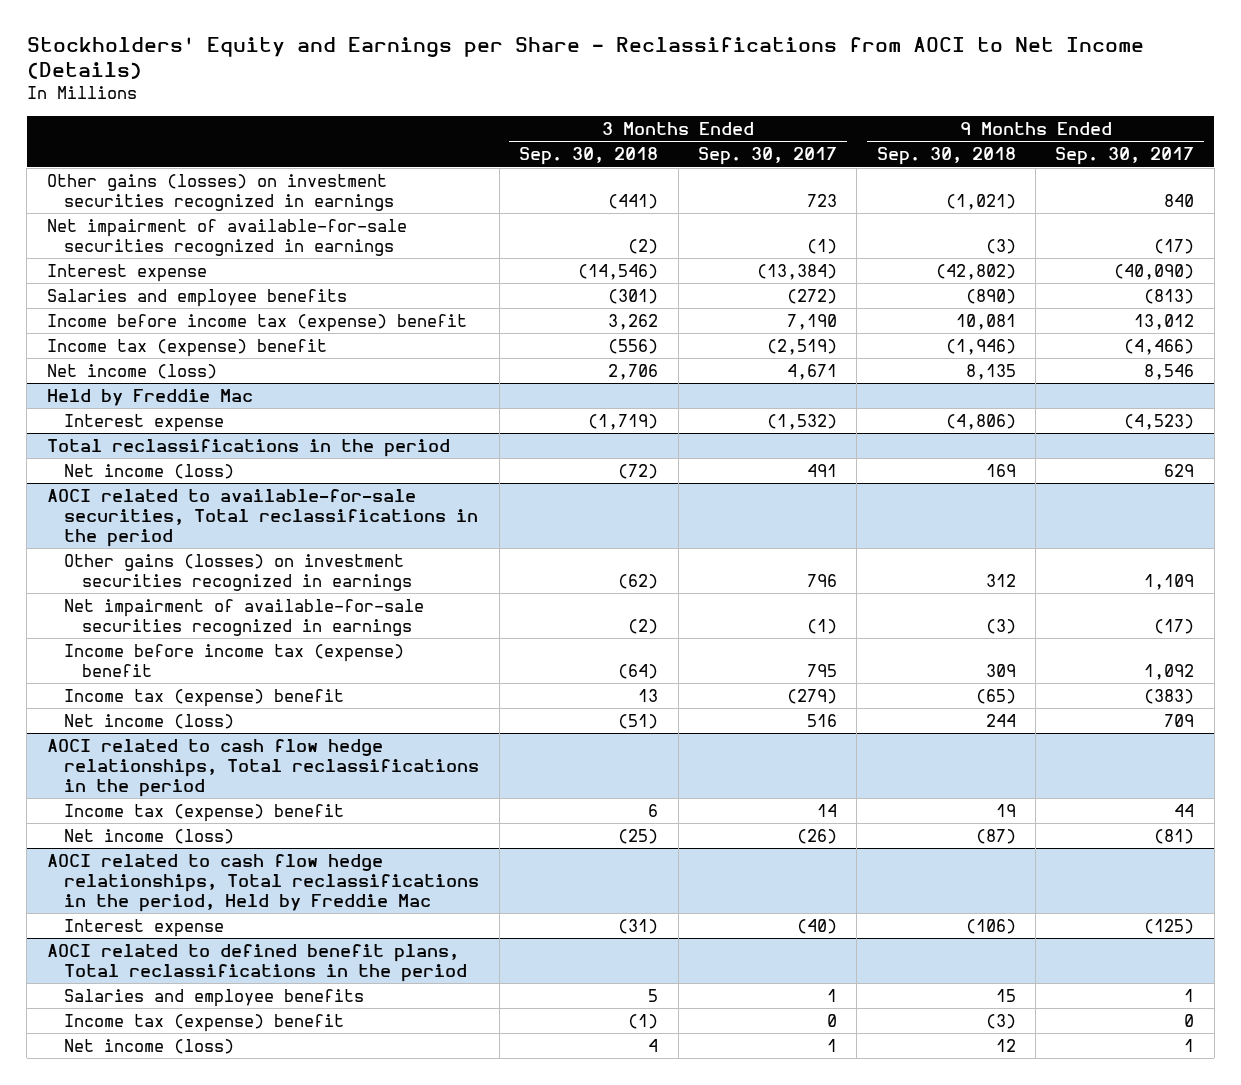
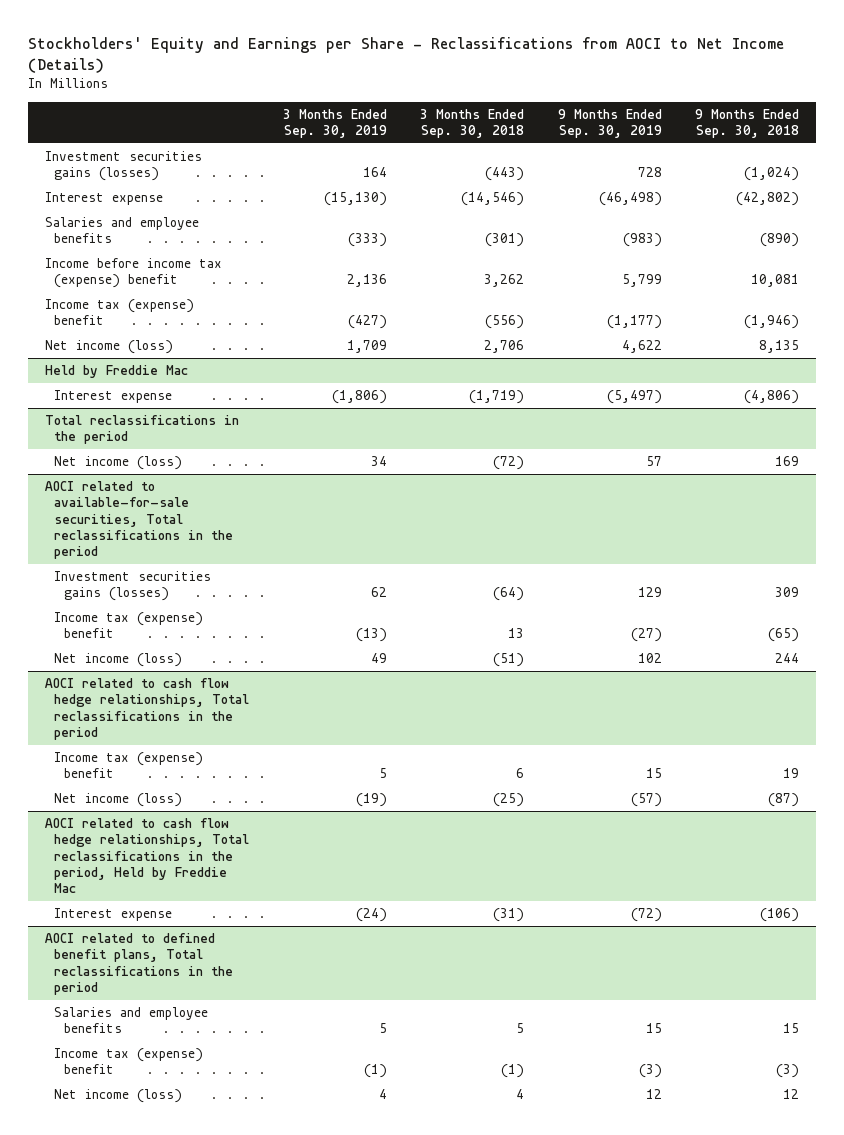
- | 3 Months Ended Sep. 30, 2018 | 3 Months Ended Sep. 30, 2017 | 9 Months Ended Sep. 30, 2018 | 9 Months Ended Sep. 30, 2017
+ | 3 Months Ended Sep. 30, 2019 | 3 Months Ended Sep. 30, 2018 | 9 Months Ended Sep. 30, 2019 | 9 Months Ended Sep. 30, 2018
- Other gains (losses) on investment securities recognized in earnings | (441) | 723 | (1,021) | 840
- Net impairment of available-for-sale securities recognized in earnings | (2) | (1) | (3) | (17)
+ Investment securities gains (losses) | 164 | (443) | 728 | (1,024)
@ AOCI related to available-for-sale securities, Total reclassifications in the period
- Other gains (losses) on investment securities recognized in earnings | (62) | 796 | 312 | 1,109
- Net impairment of available-for-sale securities recognized in earnings | (2) | (1) | (3) | (17)
- Income before income tax (expense) benefit | (64) | 795 | 309 | 1,092
+ Investment securities gains (losses) | 62 | (64) | 129 | 309

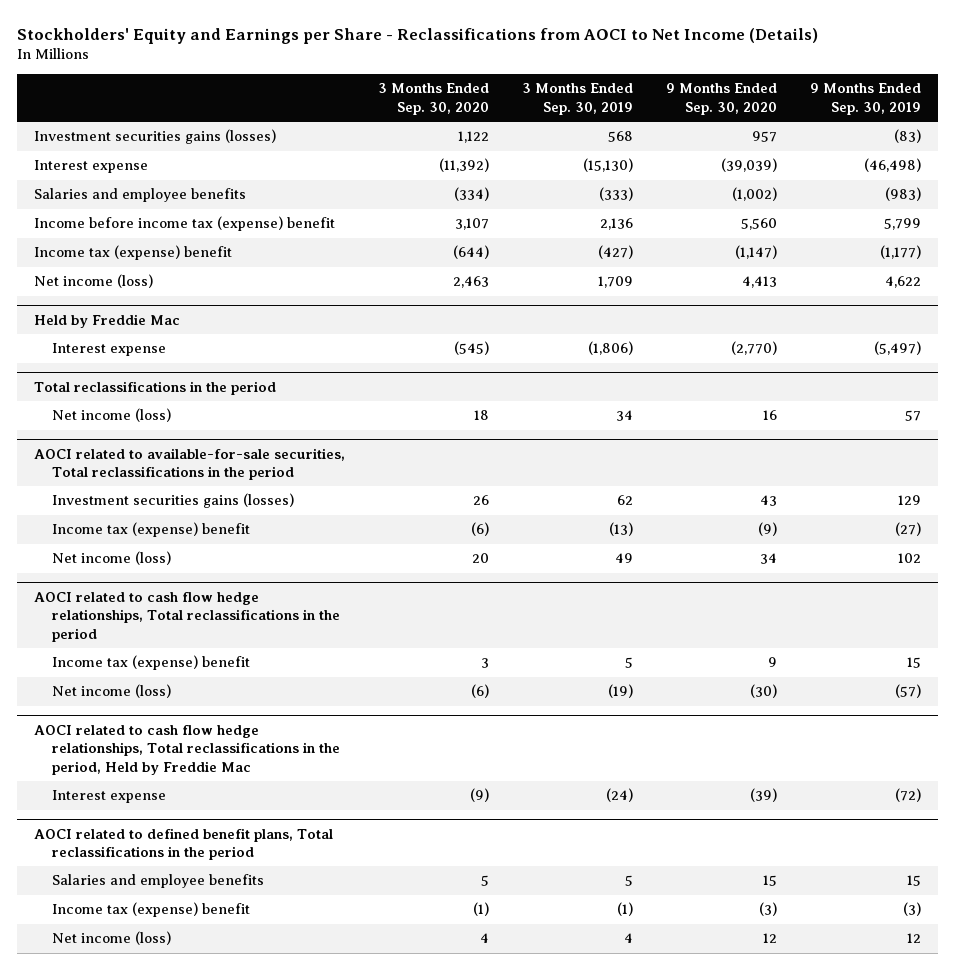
- | 3 Months Ended Sep. 30, 2019 | 3 Months Ended Sep. 30, 2018 | 9 Months Ended Sep. 30, 2019 | 9 Months Ended Sep. 30, 2018
+ | 3 Months Ended Sep. 30, 2020 | 3 Months Ended Sep. 30, 2019 | 9 Months Ended Sep. 30, 2020 | 9 Months Ended Sep. 30, 2019
- Investment securities gains (losses) | 164 | (443) | 728 | (1,024)
+ Investment securities gains (losses) | 1,122 | 568 | 957 | (83)

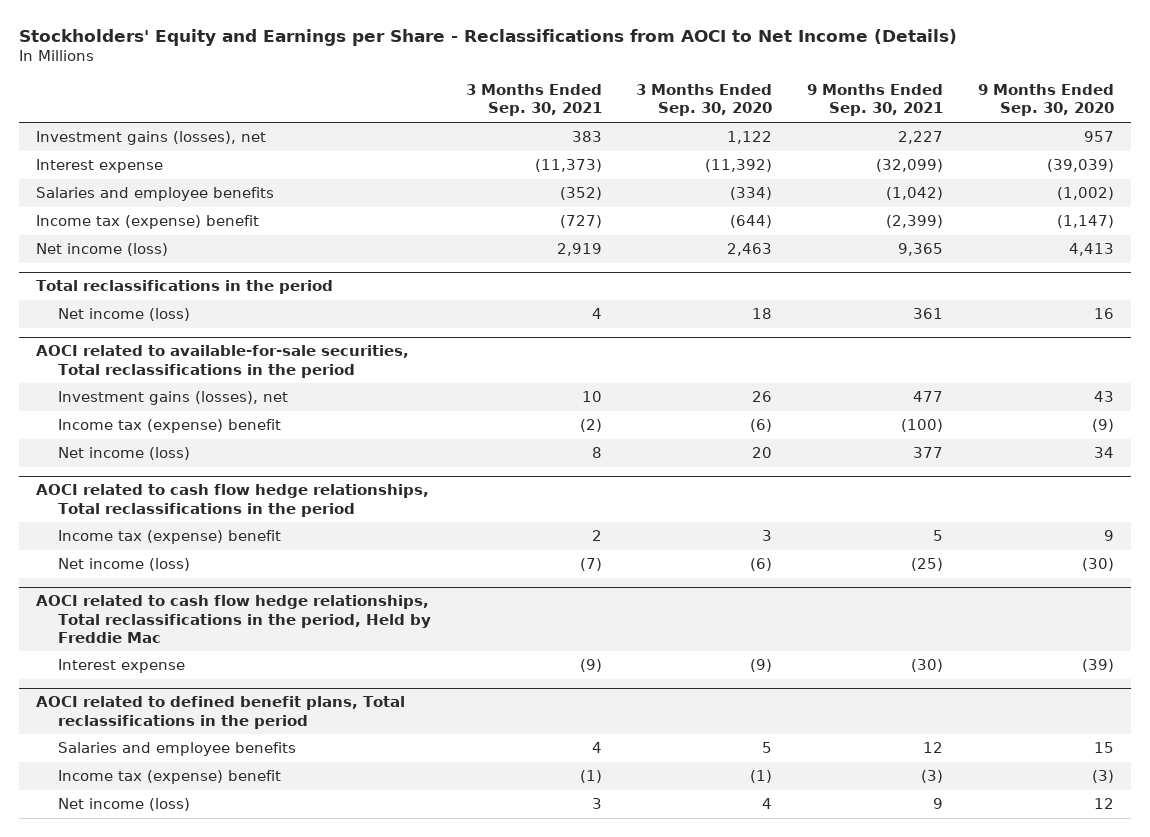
- | 3 Months Ended Sep. 30, 2020 | 3 Months Ended Sep. 30, 2019 | 9 Months Ended Sep. 30, 2020 | 9 Months Ended Sep. 30, 2019
+ | 3 Months Ended Sep. 30, 2021 | 3 Months Ended Sep. 30, 2020 | 9 Months Ended Sep. 30, 2021 | 9 Months Ended Sep. 30, 2020
- Investment securities gains (losses) | 1,122 | 568 | 957 | (83)
+ Investment gains (losses), net | 383 | 1,122 | 2,227 | 957
- Income before income tax (expense) benefit | 3,107 | 2,136 | 5,560 | 5,799
- Held by Freddie Mac
- Interest expense | (545) | (1,806) | (2,770) | (5,497)
@ AOCI related to available-for-sale securities, Total reclassifications in the period
- Investment securities gains (losses) | 26 | 62 | 43 | 129
+ Investment gains (losses), net | 10 | 26 | 477 | 43

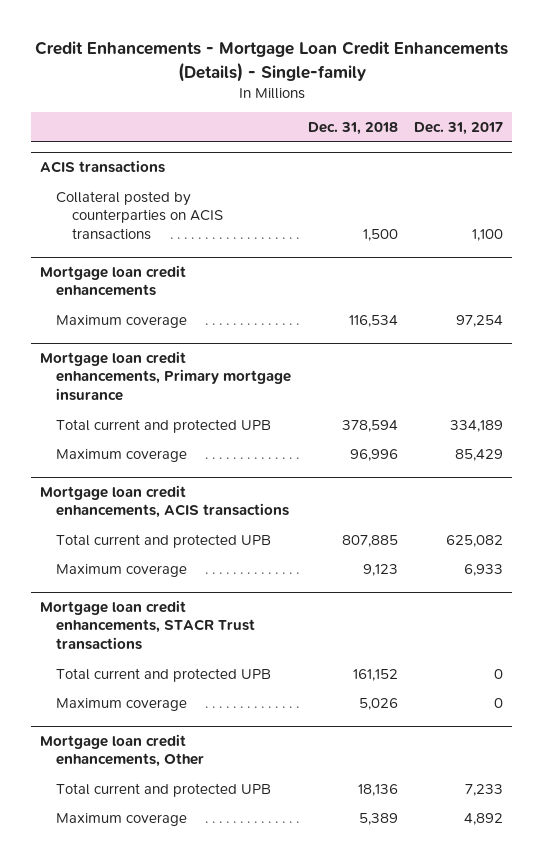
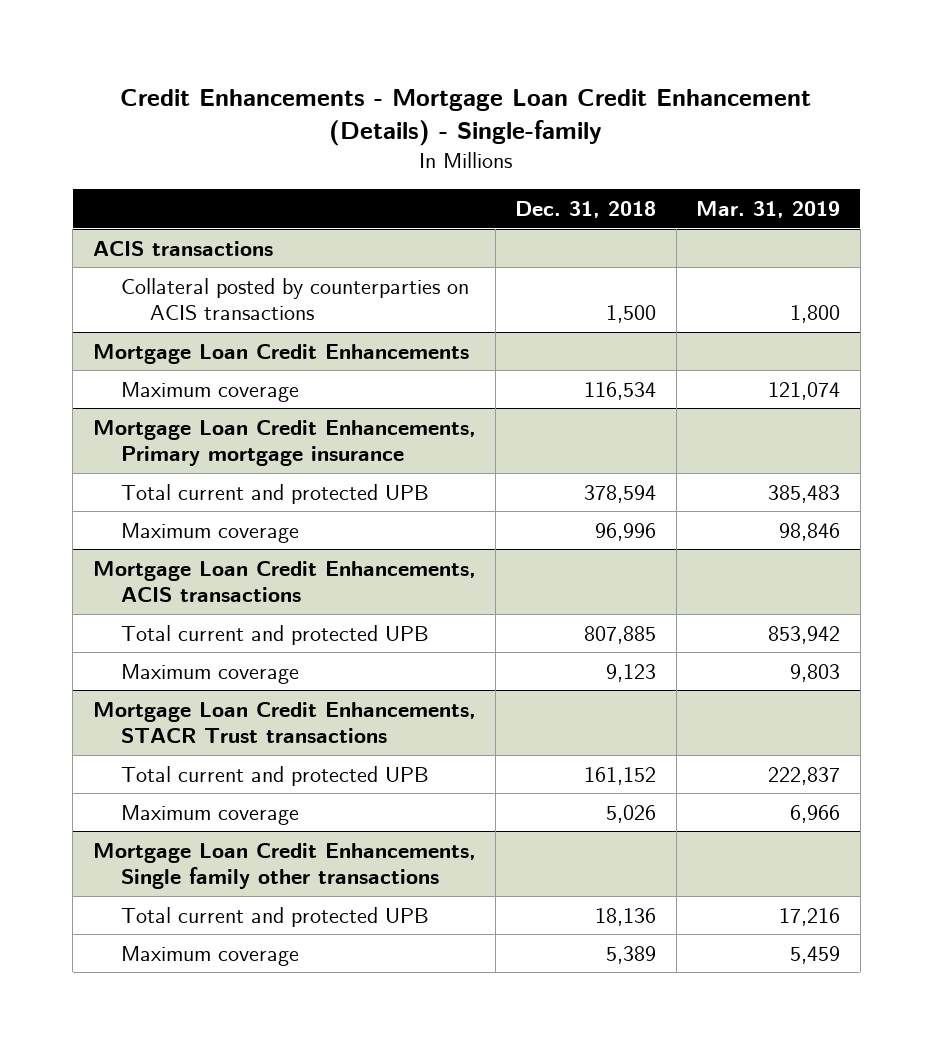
- Credit Enhancements - Mortgage Loan Credit Enhancements (Details) - Single-family
+ Credit Enhancements - Mortgage Loan Credit Enhancement (Details) - Single-family
- | Dec. 31, 2018 | Dec. 31, 2017
+ | Dec. 31, 2018 | Mar. 31, 2019
- Mortgage loan credit enhancements
+ Mortgage Loan Credit Enhancements
- Mortgage loan credit enhancements, Primary mortgage insurance
+ Mortgage Loan Credit Enhancements, Primary mortgage insurance
- Mortgage loan credit enhancements, ACIS transactions
+ Mortgage Loan Credit Enhancements, ACIS transactions
- Mortgage loan credit enhancements, STACR Trust transactions
+ Mortgage Loan Credit Enhancements, STACR Trust transactions
- Mortgage loan credit enhancements, Other
+ Mortgage Loan Credit Enhancements, Single family other transactions

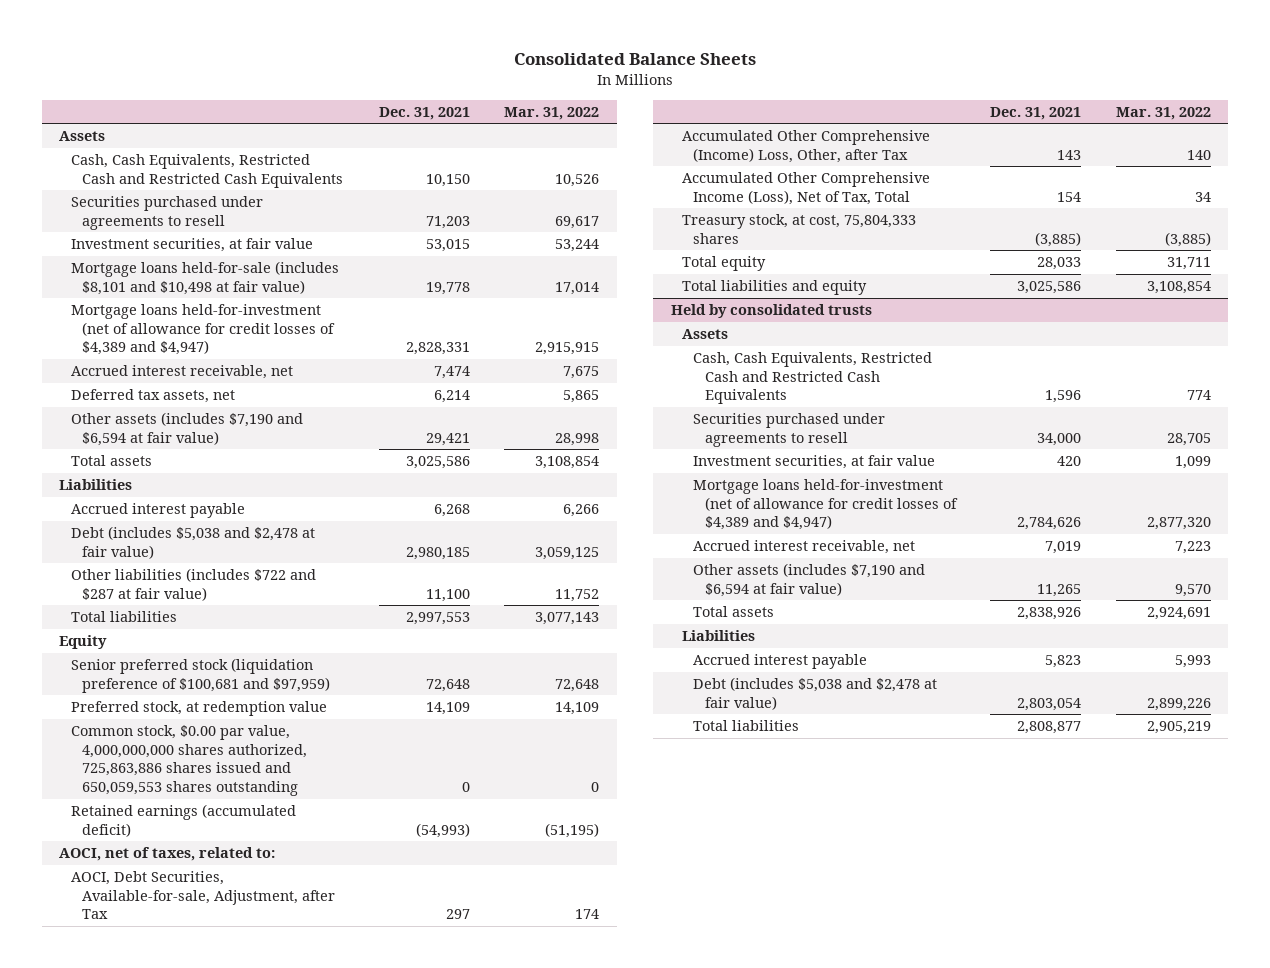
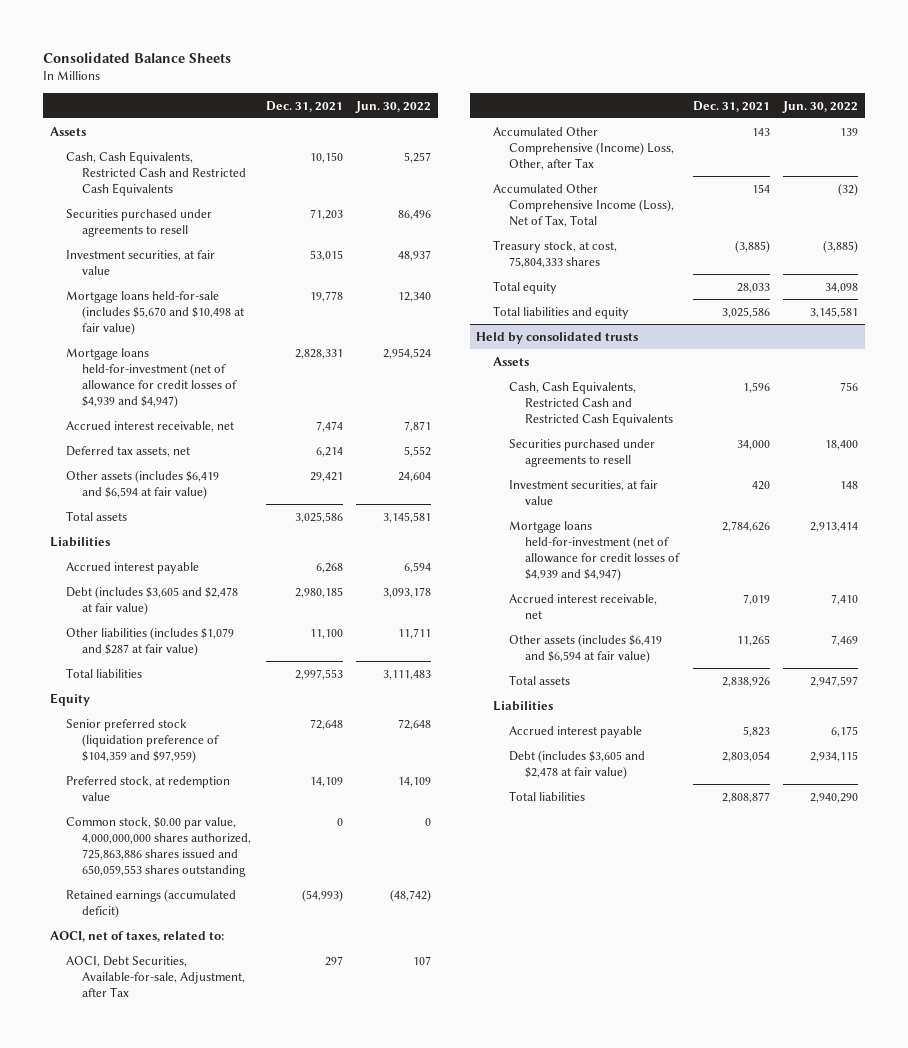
- | Dec. 31, 2021 | Mar. 31, 2022
+ | Dec. 31, 2021 | Jun. 30, 2022
- Mortgage loans held-for-sale (includes $8,101 and $10,498 at fair value) | 19,778 | 17,014
- Mortgage loans held-for-investment (net of allowance for credit losses of $4,389 and $4,947) | 2,828,331 | 2,915,915
+ Mortgage loans held-for-sale (includes $5,670 and $10,498 at fair value) | 19,778 | 12,340
+ Mortgage loans held-for-investment (net of allowance for credit losses of $4,939 and $4,947) | 2,828,331 | 2,954,524
- Other assets (includes $7,190 and $6,594 at fair value) | 29,421 | 28,998
+ Other assets (includes $6,419 and $6,594 at fair value) | 29,421 | 24,604
- Debt (includes $5,038 and $2,478 at fair value) | 2,980,185 | 3,059,125
- Other liabilities (includes $722 and $287 at fair value) | 11,100 | 11,752
+ Debt (includes $3,605 and $2,478 at fair value) | 2,980,185 | 3,093,178
+ Other liabilities (includes $1,079 and $287 at fair value) | 11,100 | 11,711
- Senior preferred stock (liquidation preference of $100,681 and $97,959) | 72,648 | 72,648
+ Senior preferred stock (liquidation preference of $104,359 and $97,959) | 72,648 | 72,648
@ Held by consolidated trusts
- Mortgage loans held-for-investment (net of allowance for credit losses of $4,389 and $4,947) | 2,784,626 | 2,877,320
+ Mortgage loans held-for-investment (net of allowance for credit losses of $4,939 and $4,947) | 2,784,626 | 2,913,414
- Other assets (includes $7,190 and $6,594 at fair value) | 11,265 | 9,570
+ Other assets (includes $6,419 and $6,594 at fair value) | 11,265 | 7,469
- Debt (includes $5,038 and $2,478 at fair value) | 2,803,054 | 2,899,226
+ Debt (includes $3,605 and $2,478 at fair value) | 2,803,054 | 2,934,115

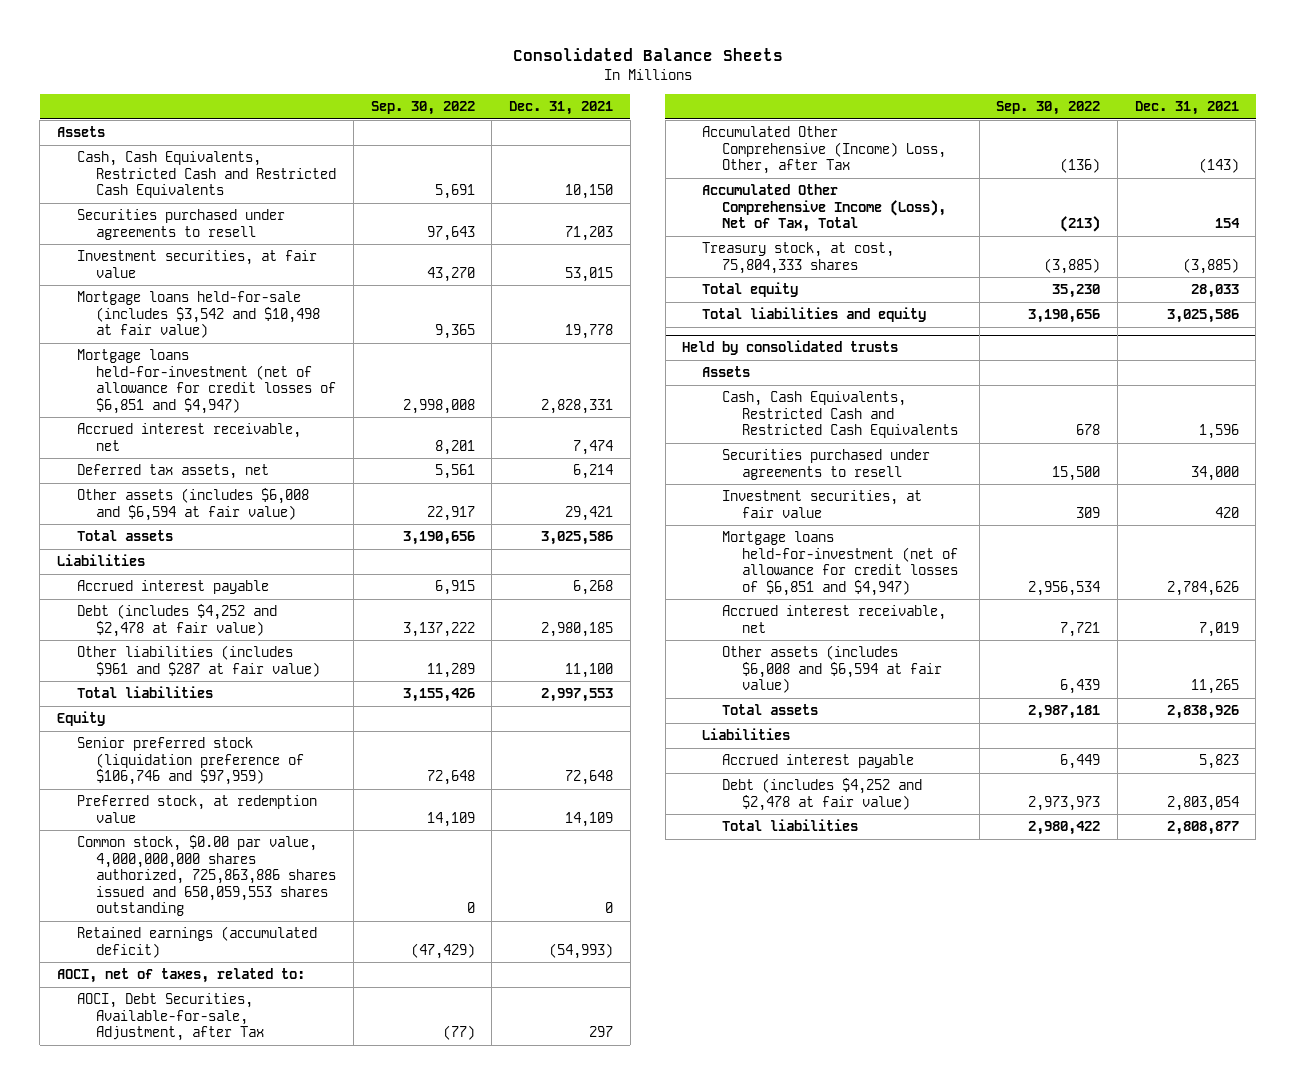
- | Dec. 31, 2021 | Jun. 30, 2022
+ | Sep. 30, 2022 | Dec. 31, 2021
- Mortgage loans held-for-sale (includes $5,670 and $10,498 at fair value) | 19,778 | 12,340
- Mortgage loans held-for-investment (net of allowance for credit losses of $4,939 and $4,947) | 2,828,331 | 2,954,524
+ Mortgage loans held-for-sale (includes $3,542 and $10,498 at fair value) | 9,365 | 19,778
+ Mortgage loans held-for-investment (net of allowance for credit losses of $6,851 and $4,947) | 2,998,008 | 2,828,331
- Other assets (includes $6,419 and $6,594 at fair value) | 29,421 | 24,604
+ Other assets (includes $6,008 and $6,594 at fair value) | 22,917 | 29,421
- Debt (includes $3,605 and $2,478 at fair value) | 2,980,185 | 3,093,178
- Other liabilities (includes $1,079 and $287 at fair value) | 11,100 | 11,711
+ Debt (includes $4,252 and $2,478 at fair value) | 3,137,222 | 2,980,185
+ Other liabilities (includes $961 and $287 at fair value) | 11,289 | 11,100
- Senior preferred stock (liquidation preference of $104,359 and $97,959) | 72,648 | 72,648
+ Senior preferred stock (liquidation preference of $106,746 and $97,959) | 72,648 | 72,648
- Accumulated Other Comprehensive (Income) Loss, Other, after Tax | 143 | 139
+ Accumulated Other Comprehensive (Income) Loss, Other, after Tax | (136) | (143)
@ Held by consolidated trusts
- Mortgage loans held-for-investment (net of allowance for credit losses of $4,939 and $4,947) | 2,784,626 | 2,913,414
+ Mortgage loans held-for-investment (net of allowance for credit losses of $6,851 and $4,947) | 2,956,534 | 2,784,626
- Other assets (includes $6,419 and $6,594 at fair value) | 11,265 | 7,469
+ Other assets (includes $6,008 and $6,594 at fair value) | 6,439 | 11,265
- Debt (includes $3,605 and $2,478 at fair value) | 2,803,054 | 2,934,115
+ Debt (includes $4,252 and $2,478 at fair value) | 2,973,973 | 2,803,054

